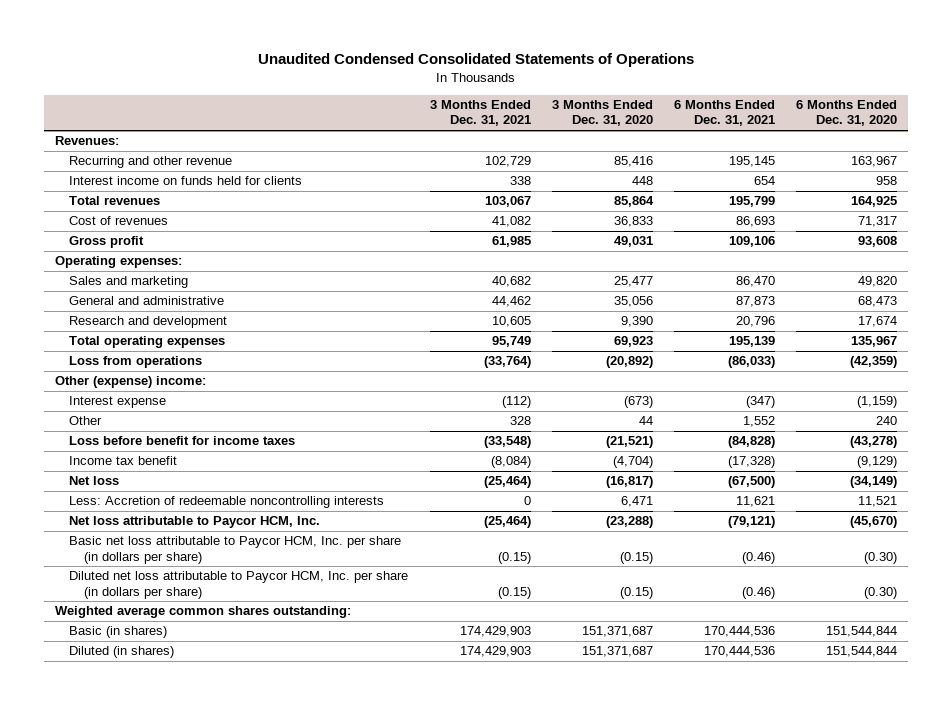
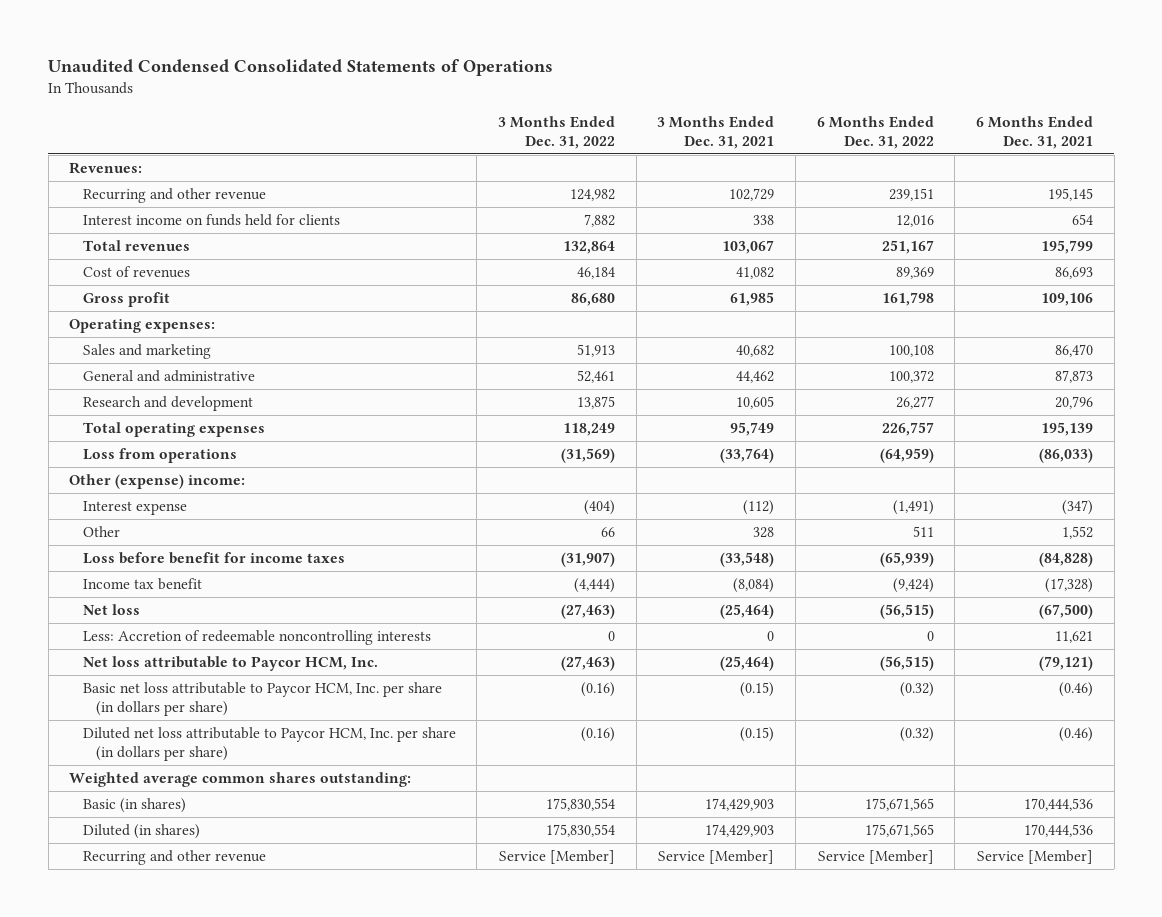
- | 3 Months Ended Dec. 31, 2021 | 3 Months Ended Dec. 31, 2020 | 6 Months Ended Dec. 31, 2021 | 6 Months Ended Dec. 31, 2020
+ | 3 Months Ended Dec. 31, 2022 | 3 Months Ended Dec. 31, 2021 | 6 Months Ended Dec. 31, 2022 | 6 Months Ended Dec. 31, 2021
+ Recurring and other revenue | Service [Member] | Service [Member] | Service [Member] | Service [Member]

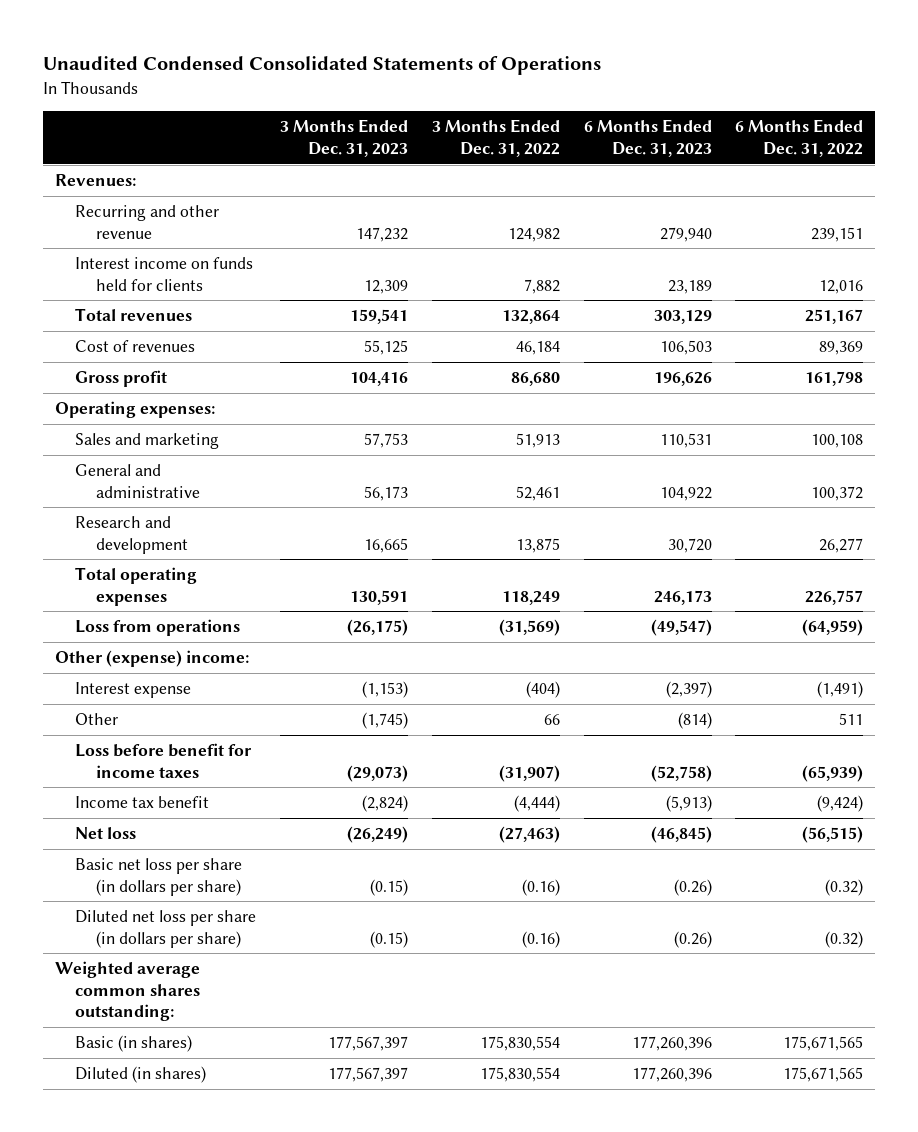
- | 3 Months Ended Dec. 31, 2022 | 3 Months Ended Dec. 31, 2021 | 6 Months Ended Dec. 31, 2022 | 6 Months Ended Dec. 31, 2021
+ | 3 Months Ended Dec. 31, 2023 | 3 Months Ended Dec. 31, 2022 | 6 Months Ended Dec. 31, 2023 | 6 Months Ended Dec. 31, 2022
- Less: Accretion of redeemable noncontrolling interests | 0 | 0 | 0 | 11,621
- Net loss attributable to Paycor HCM, Inc. | (27,463) | (25,464) | (56,515) | (79,121)
- Basic net loss attributable to Paycor HCM, Inc. per share (in dollars per share) | (0.16) | (0.15) | (0.32) | (0.46)
- Diluted net loss attributable to Paycor HCM, Inc. per share (in dollars per share) | (0.16) | (0.15) | (0.32) | (0.46)
+ Basic net loss per share (in dollars per share) | (0.15) | (0.16) | (0.26) | (0.32)
+ Diluted net loss per share (in dollars per share) | (0.15) | (0.16) | (0.26) | (0.32)
- Recurring and other revenue | Service [Member] | Service [Member] | Service [Member] | Service [Member]

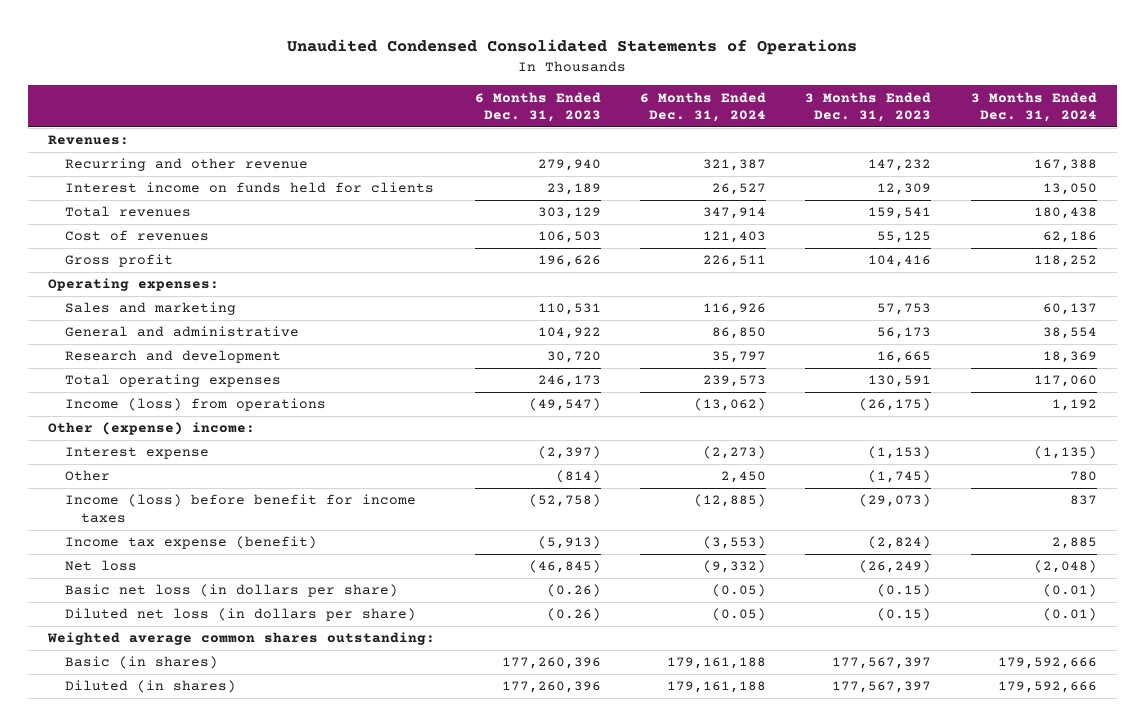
- | 3 Months Ended Dec. 31, 2023 | 3 Months Ended Dec. 31, 2022 | 6 Months Ended Dec. 31, 2023 | 6 Months Ended Dec. 31, 2022
+ | 6 Months Ended Dec. 31, 2023 | 6 Months Ended Dec. 31, 2024 | 3 Months Ended Dec. 31, 2023 | 3 Months Ended Dec. 31, 2024
- Loss from operations | (26,175) | (31,569) | (49,547) | (64,959)
+ Income (loss) from operations | (49,547) | (13,062) | (26,175) | 1,192
- Loss before benefit for income taxes | (29,073) | (31,907) | (52,758) | (65,939)
- Income tax benefit | (2,824) | (4,444) | (5,913) | (9,424)
+ Income (loss) before benefit for income taxes | (52,758) | (12,885) | (29,073) | 837
+ Income tax expense (benefit) | (5,913) | (3,553) | (2,824) | 2,885
- Basic net loss per share (in dollars per share) | (0.15) | (0.16) | (0.26) | (0.32)
- Diluted net loss per share (in dollars per share) | (0.15) | (0.16) | (0.26) | (0.32)
+ Basic net loss (in dollars per share) | (0.26) | (0.05) | (0.15) | (0.01)
+ Diluted net loss (in dollars per share) | (0.26) | (0.05) | (0.15) | (0.01)

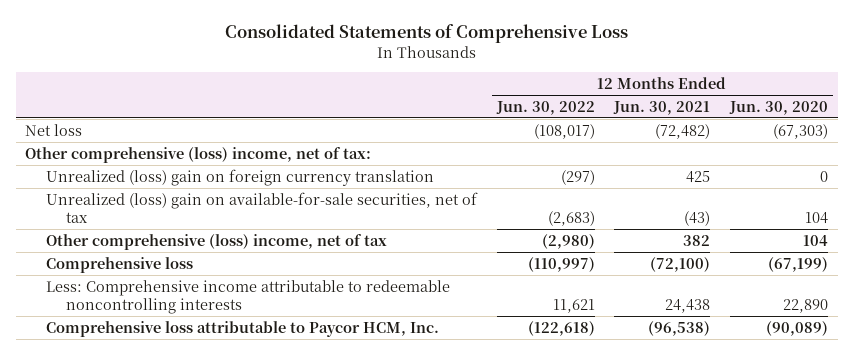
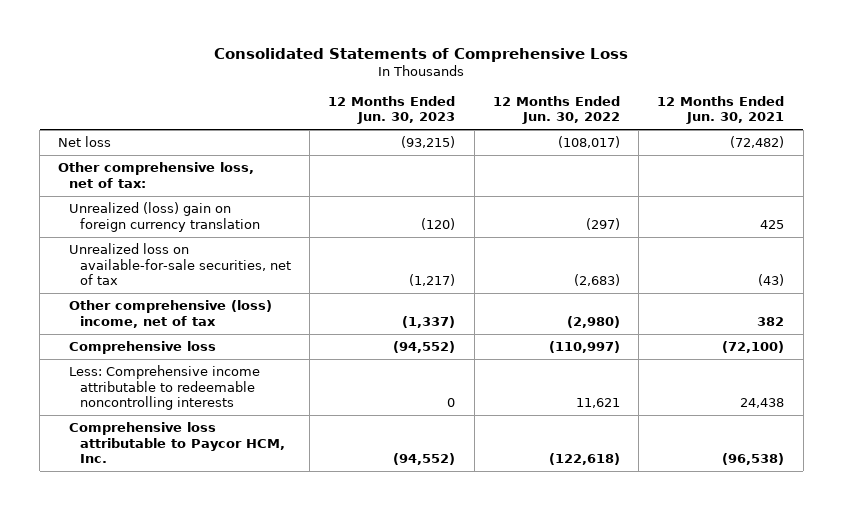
- | 12 Months Ended Jun. 30, 2022 | 12 Months Ended Jun. 30, 2021 | 12 Months Ended Jun. 30, 2020
+ | 12 Months Ended Jun. 30, 2023 | 12 Months Ended Jun. 30, 2022 | 12 Months Ended Jun. 30, 2021
- Other comprehensive (loss) income, net of tax:
+ Other comprehensive loss, net of tax:
- Unrealized (loss) gain on available-for-sale securities, net of tax | (2,683) | (43) | 104
+ Unrealized loss on available-for-sale securities, net of tax | (1,217) | (2,683) | (43)

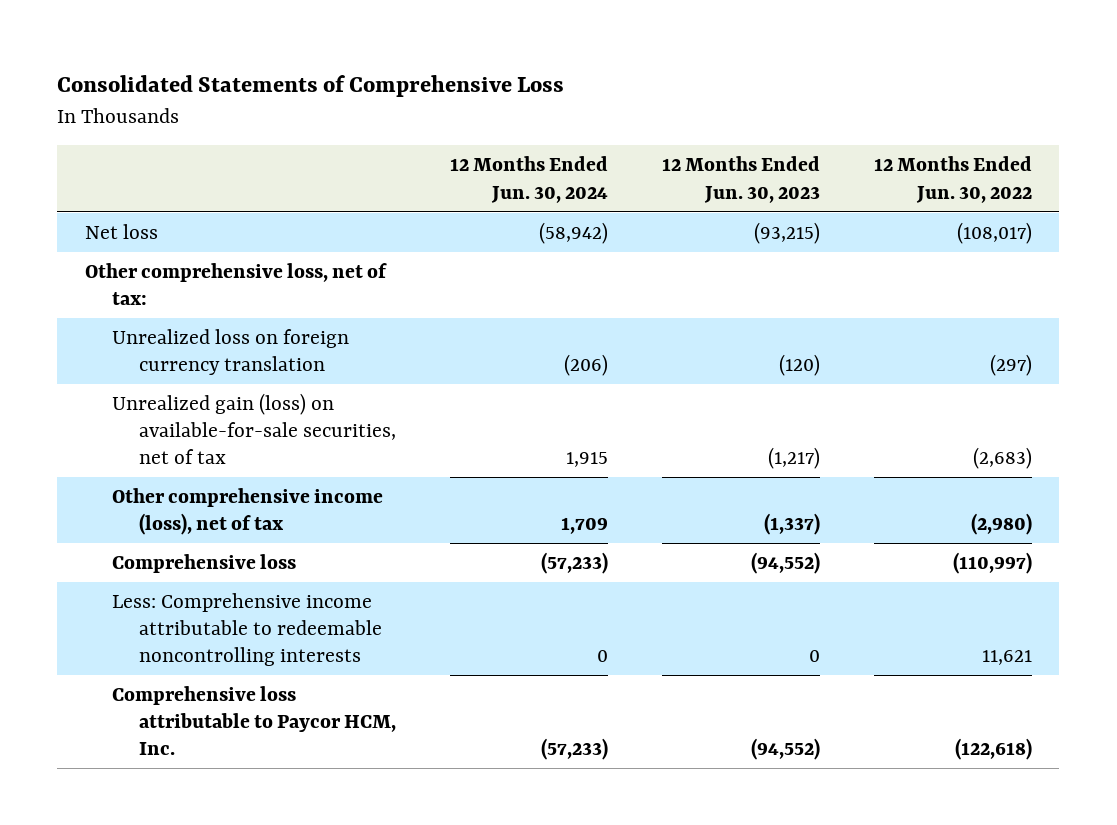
- | 12 Months Ended Jun. 30, 2023 | 12 Months Ended Jun. 30, 2022 | 12 Months Ended Jun. 30, 2021
+ | 12 Months Ended Jun. 30, 2024 | 12 Months Ended Jun. 30, 2023 | 12 Months Ended Jun. 30, 2022
- Unrealized (loss) gain on foreign currency translation | (120) | (297) | 425
- Unrealized loss on available-for-sale securities, net of tax | (1,217) | (2,683) | (43)
- Other comprehensive (loss) income, net of tax | (1,337) | (2,980) | 382
+ Unrealized loss on foreign currency translation | (206) | (120) | (297)
+ Unrealized gain (loss) on available-for-sale securities, net of tax | 1,915 | (1,217) | (2,683)
+ Other comprehensive income (loss), net of tax | 1,709 | (1,337) | (2,980)

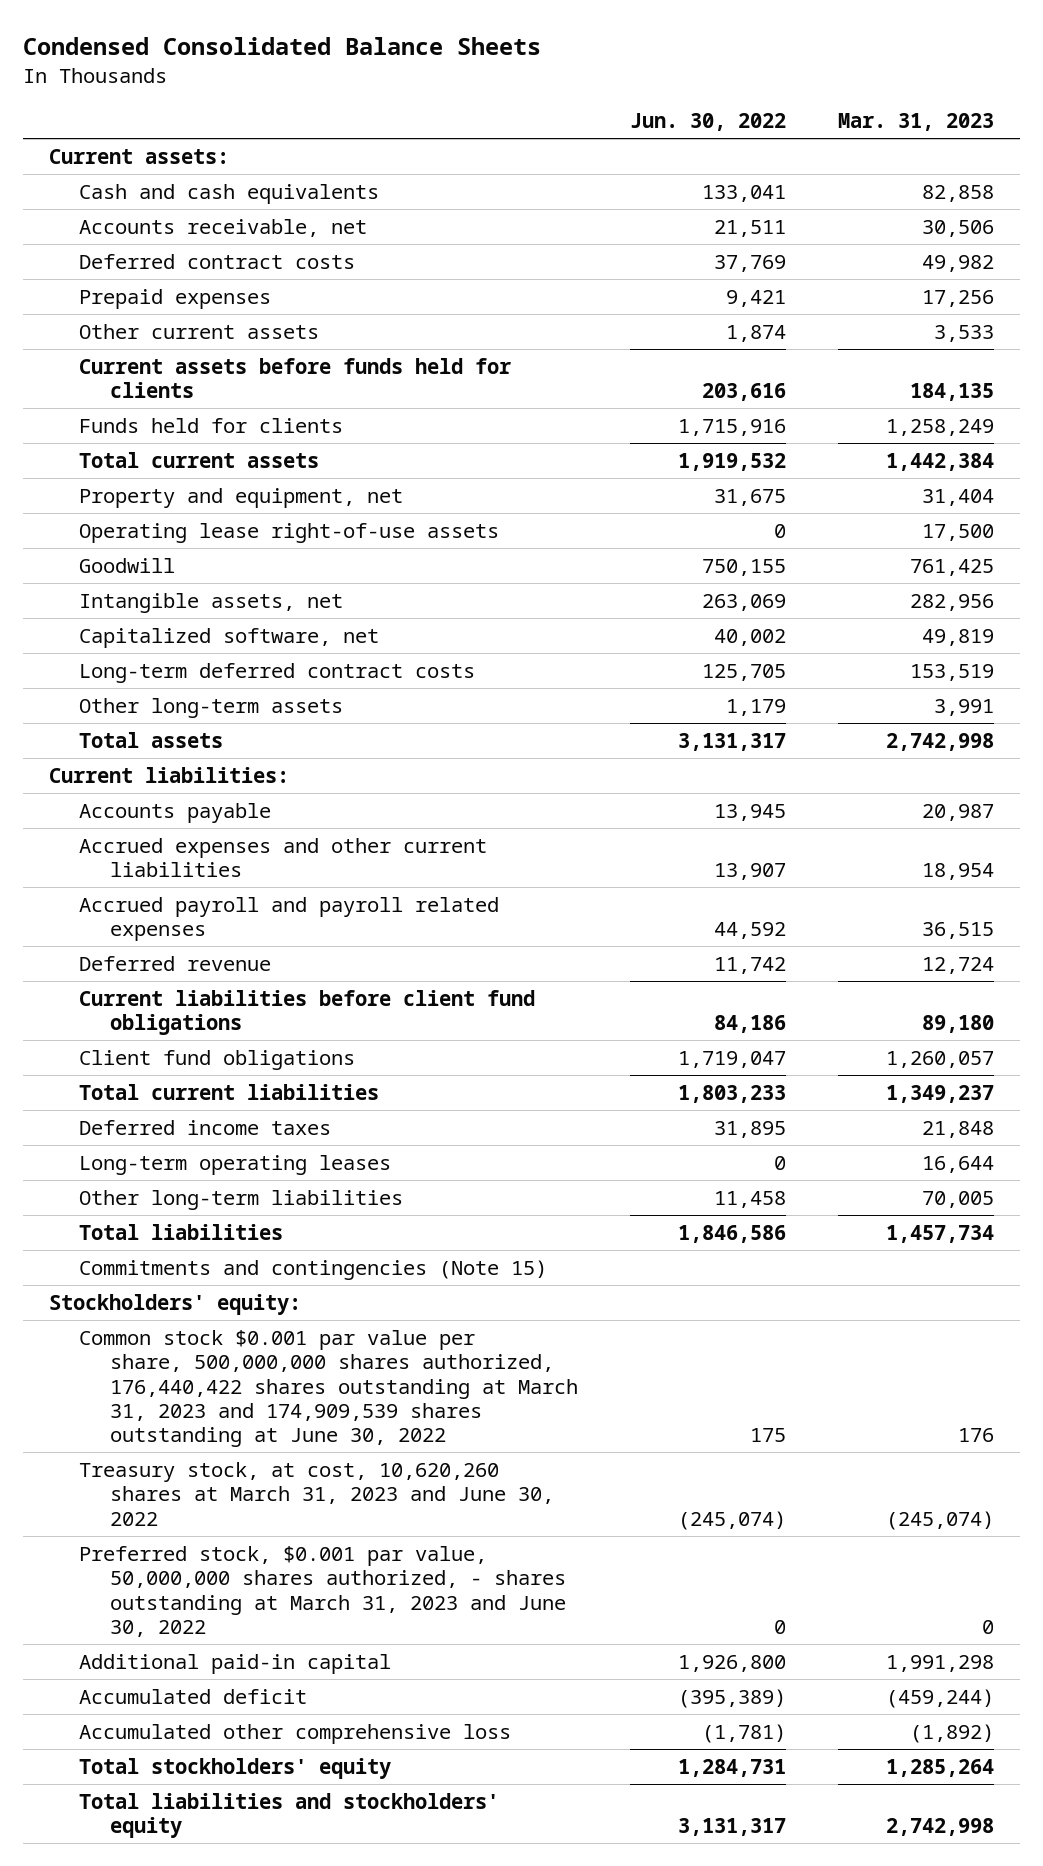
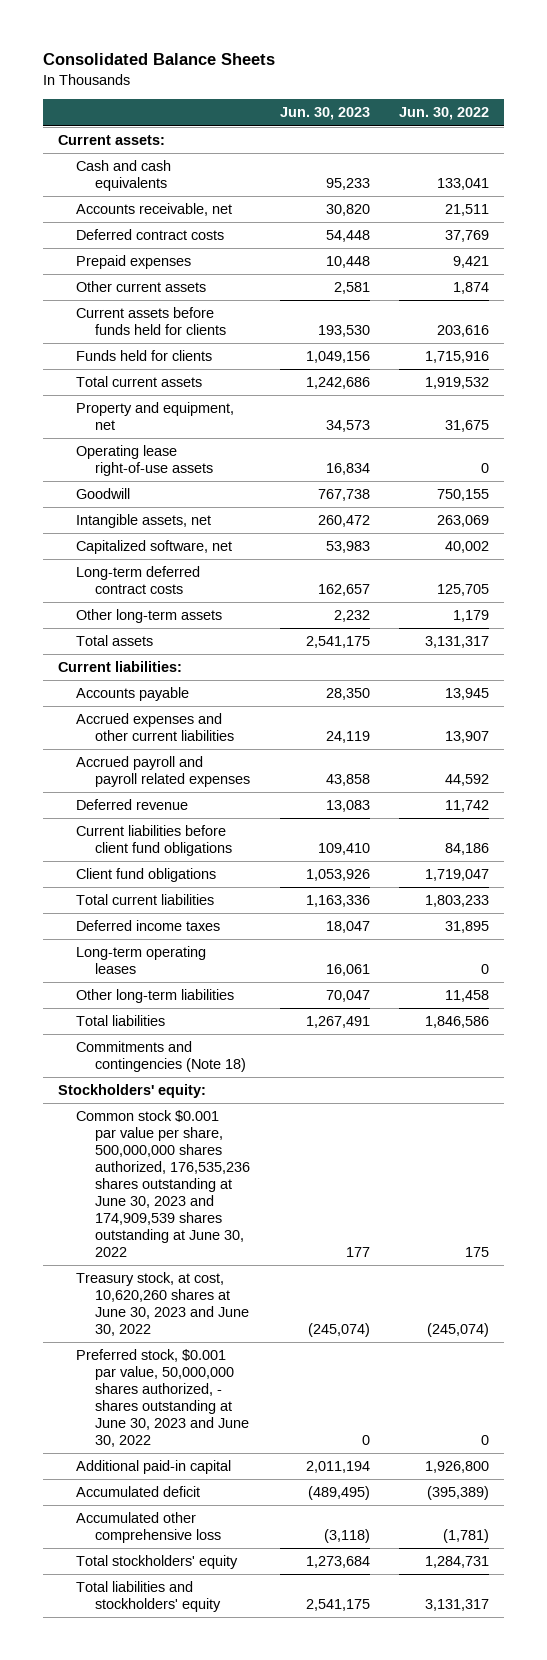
- Condensed Consolidated Balance Sheets
+ Consolidated Balance Sheets
- | Jun. 30, 2022 | Mar. 31, 2023
+ | Jun. 30, 2023 | Jun. 30, 2022
- Commitments and contingencies (Note 15)
+ Commitments and contingencies (Note 18)
- Common stock $0.001 par value per share, 500,000,000 shares authorized, 176,440,422 shares outstanding at March 31, 2023 and 174,909,539 shares outstanding at June 30, 2022 | 175 | 176
- Treasury stock, at cost, 10,620,260 shares at March 31, 2023 and June 30, 2022 | (245,074) | (245,074)
- Preferred stock, $0.001 par value, 50,000,000 shares authorized, - shares outstanding at March 31, 2023 and June 30, 2022 | 0 | 0
+ Common stock $0.001 par value per share, 500,000,000 shares authorized, 176,535,236 shares outstanding at June 30, 2023 and 174,909,539 shares outstanding at June 30, 2022 | 177 | 175
+ Treasury stock, at cost, 10,620,260 shares at June 30, 2023 and June 30, 2022 | (245,074) | (245,074)
+ Preferred stock, $0.001 par value, 50,000,000 shares authorized, - shares outstanding at June 30, 2023 and June 30, 2022 | 0 | 0

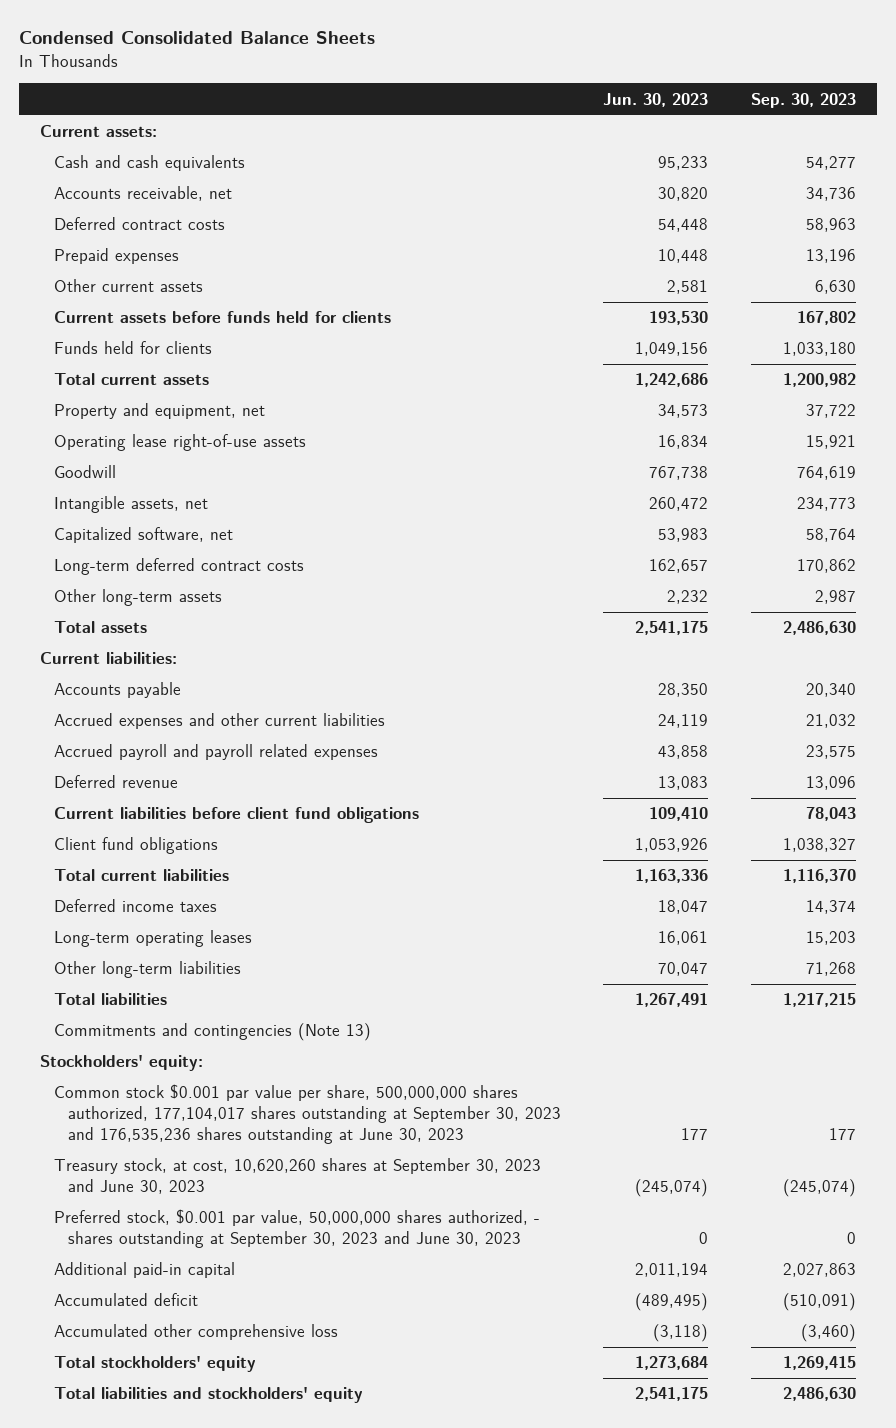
- Consolidated Balance Sheets
+ Condensed Consolidated Balance Sheets
- | Jun. 30, 2023 | Jun. 30, 2022
+ | Jun. 30, 2023 | Sep. 30, 2023
- Commitments and contingencies (Note 18)
+ Commitments and contingencies (Note 13)
- Common stock $0.001 par value per share, 500,000,000 shares authorized, 176,535,236 shares outstanding at June 30, 2023 and 174,909,539 shares outstanding at June 30, 2022 | 177 | 175
- Treasury stock, at cost, 10,620,260 shares at June 30, 2023 and June 30, 2022 | (245,074) | (245,074)
- Preferred stock, $0.001 par value, 50,000,000 shares authorized, - shares outstanding at June 30, 2023 and June 30, 2022 | 0 | 0
+ Common stock $0.001 par value per share, 500,000,000 shares authorized, 177,104,017 shares outstanding at September 30, 2023 and 176,535,236 shares outstanding at June 30, 2023 | 177 | 177
+ Treasury stock, at cost, 10,620,260 shares at September 30, 2023 and June 30, 2023 | (245,074) | (245,074)
+ Preferred stock, $0.001 par value, 50,000,000 shares authorized, - shares outstanding at September 30, 2023 and June 30, 2023 | 0 | 0

